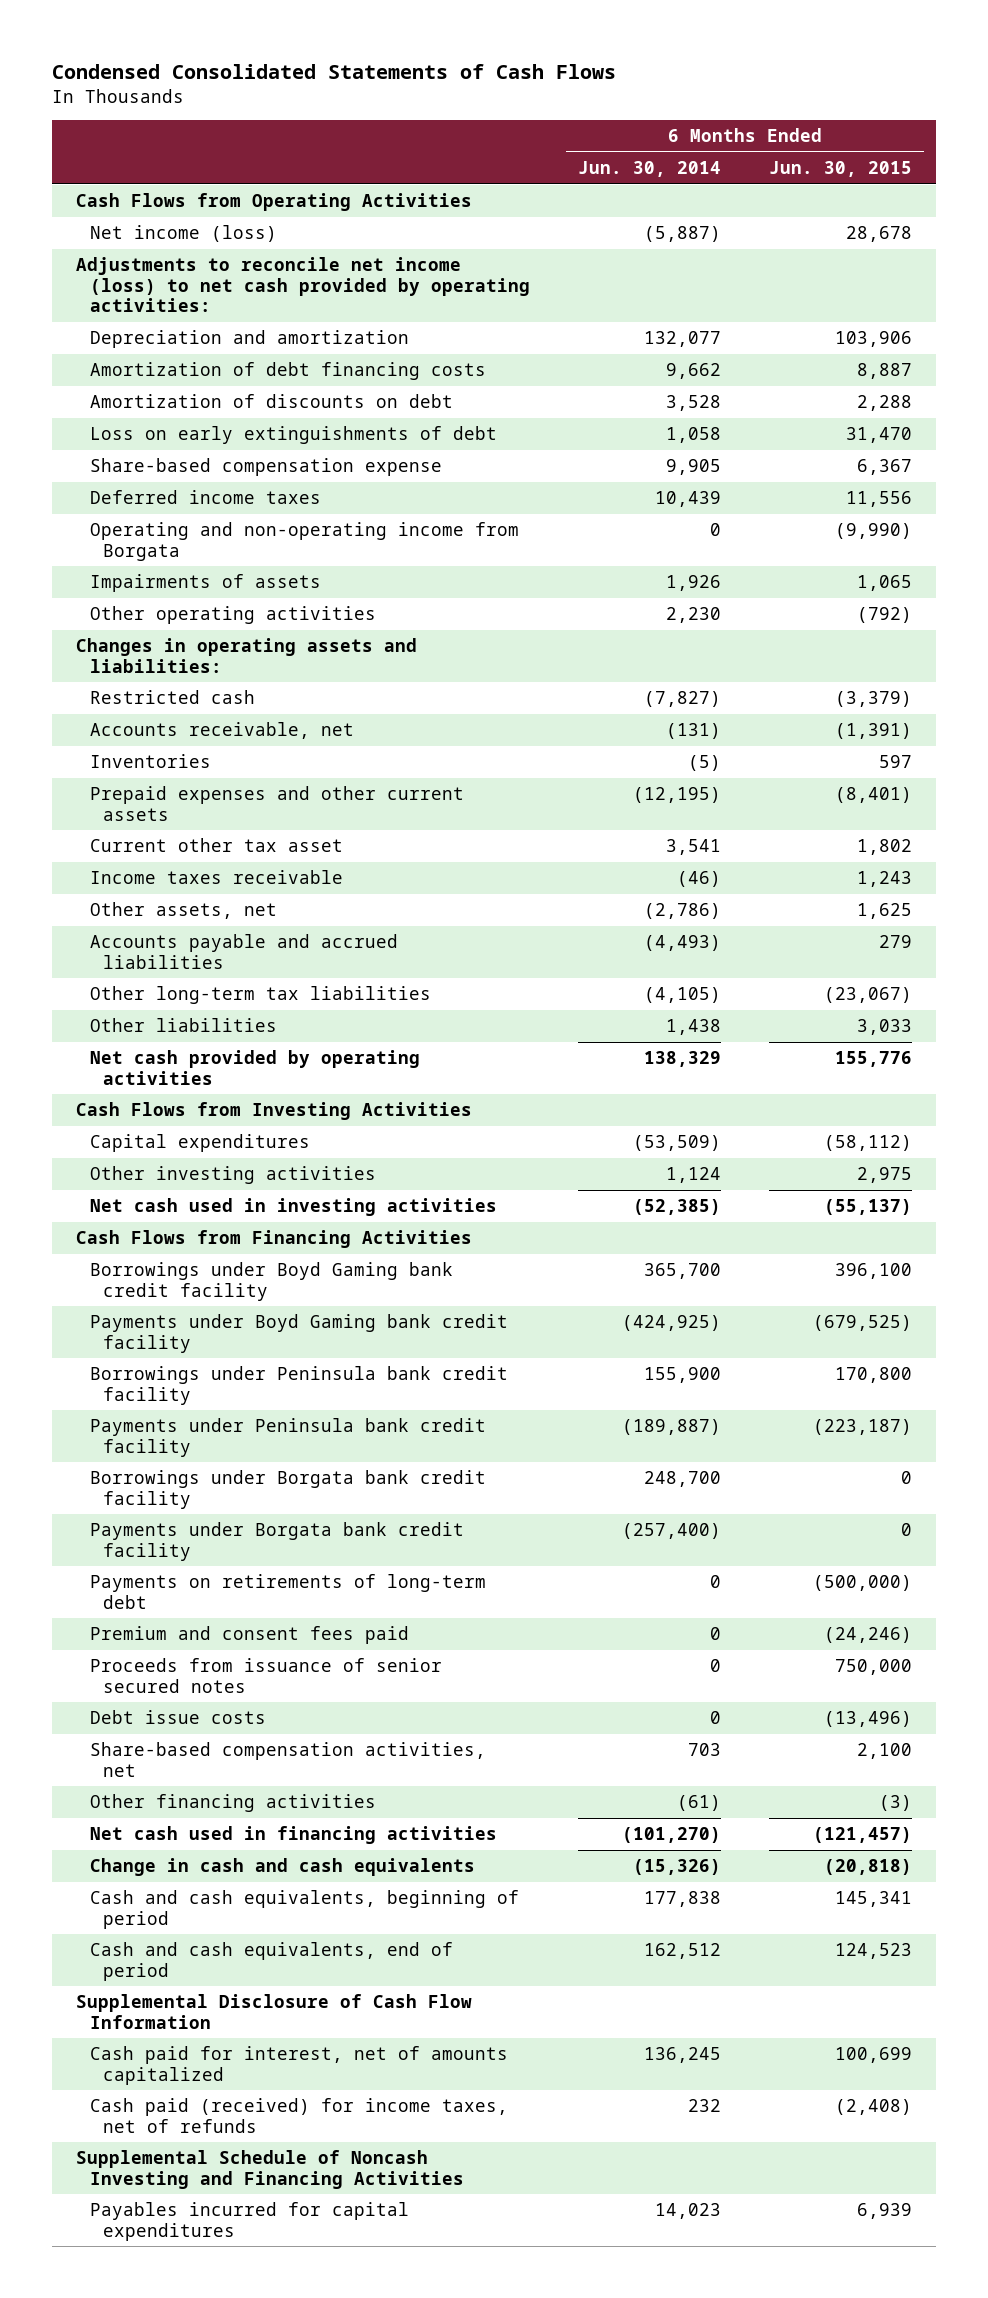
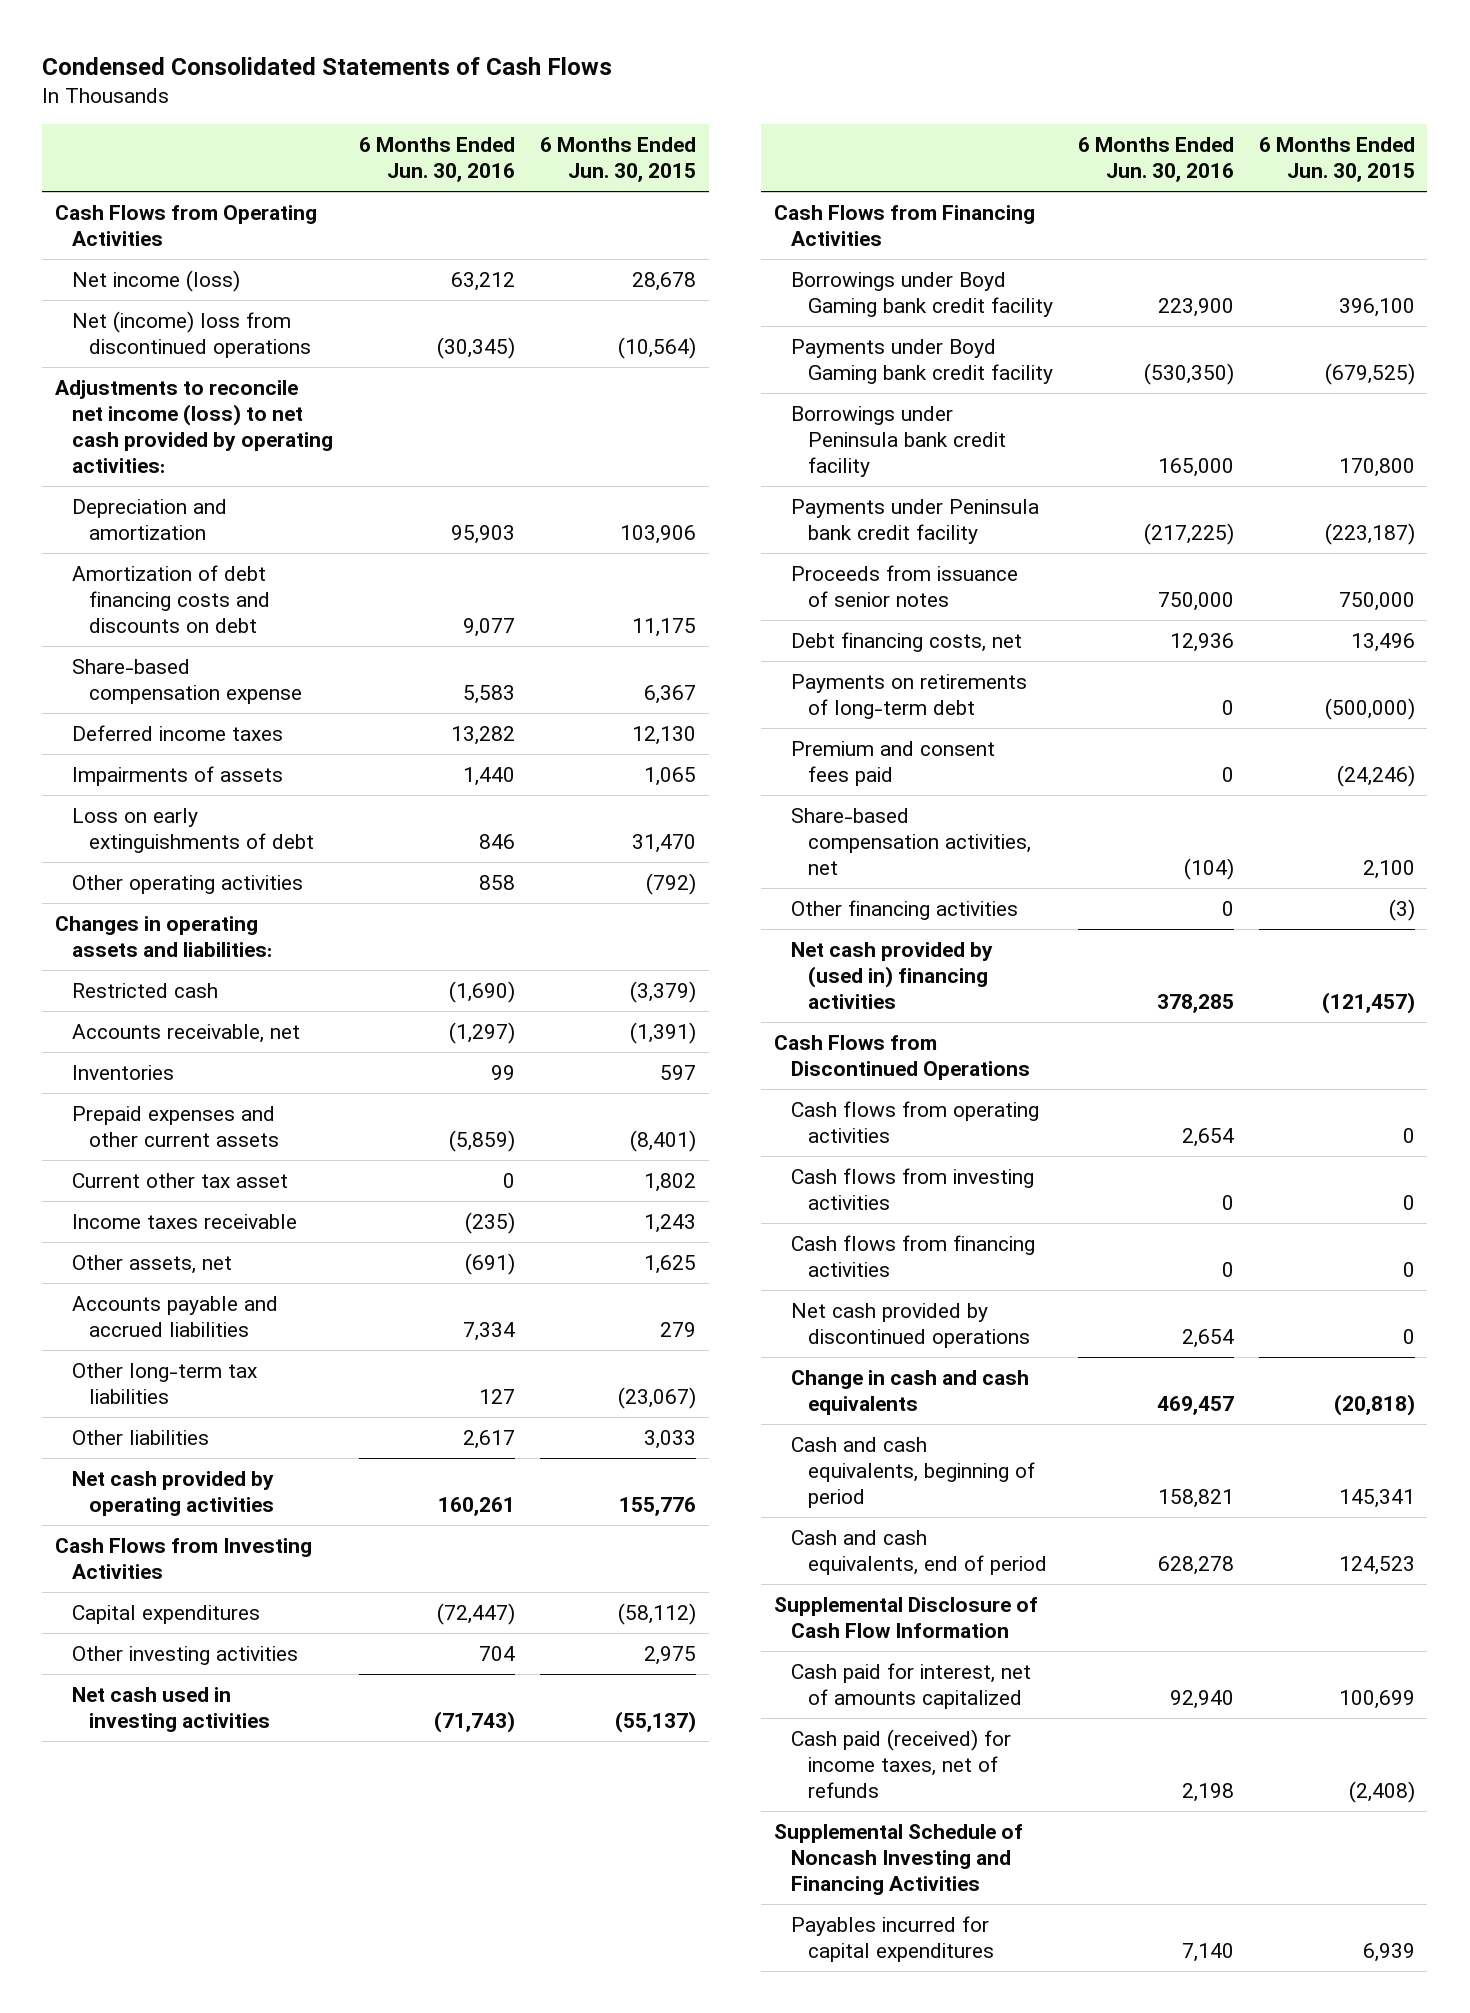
- | 6 Months Ended Jun. 30, 2014 | 6 Months Ended Jun. 30, 2015
+ | 6 Months Ended Jun. 30, 2016 | 6 Months Ended Jun. 30, 2015
+ Net (income) loss from discontinued operations | (30,345) | (10,564)
- Amortization of debt financing costs | 9,662 | 8,887
- Amortization of discounts on debt | 3,528 | 2,288
+ Amortization of debt financing costs and discounts on debt | 9,077 | 11,175
- Deferred income taxes | 10,439 | 11,556
- Operating and non-operating income from Borgata | 0 | (9,990)
+ Deferred income taxes | 13,282 | 12,130
moved down: Loss on early extinguishments of debt | 846 | 31,470
- Borrowings under Borgata bank credit facility | 248,700 | 0
- Payments under Borgata bank credit facility | (257,400) | 0
+ Proceeds from issuance of senior notes | 750,000 | 750,000
+ Debt financing costs, net | 12,936 | 13,496
- Proceeds from issuance of senior secured notes | 0 | 750,000
- Debt issue costs | 0 | (13,496)
- Net cash used in financing activities | (101,270) | (121,457)
+ Net cash provided by (used in) financing activities | 378,285 | (121,457)
+ Cash Flows from Discontinued Operations
+ Cash flows from operating activities | 2,654 | 0
+ Cash flows from investing activities | 0 | 0
+ Cash flows from financing activities | 0 | 0
+ Net cash provided by discontinued operations | 2,654 | 0

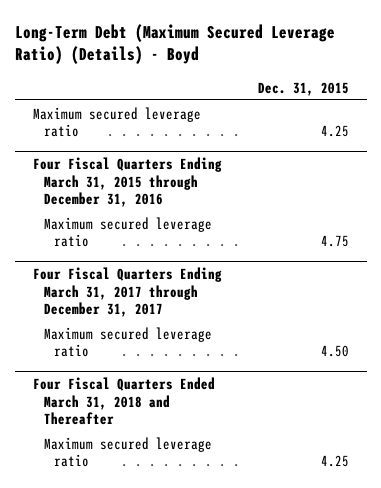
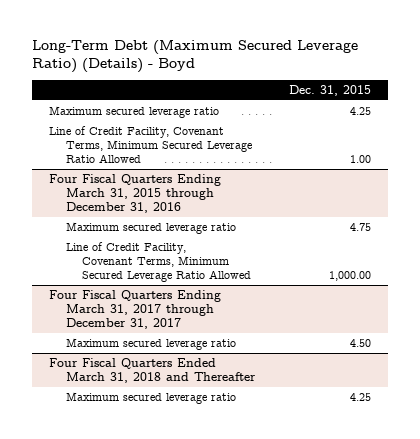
+ Line of Credit Facility, Covenant Terms, Minimum Secured Leverage Ratio Allowed | 1.00
@ Four Fiscal Quarters Ending March 31, 2015 through December 31, 2016
+ Line of Credit Facility, Covenant Terms, Minimum Secured Leverage Ratio Allowed | 1,000.00

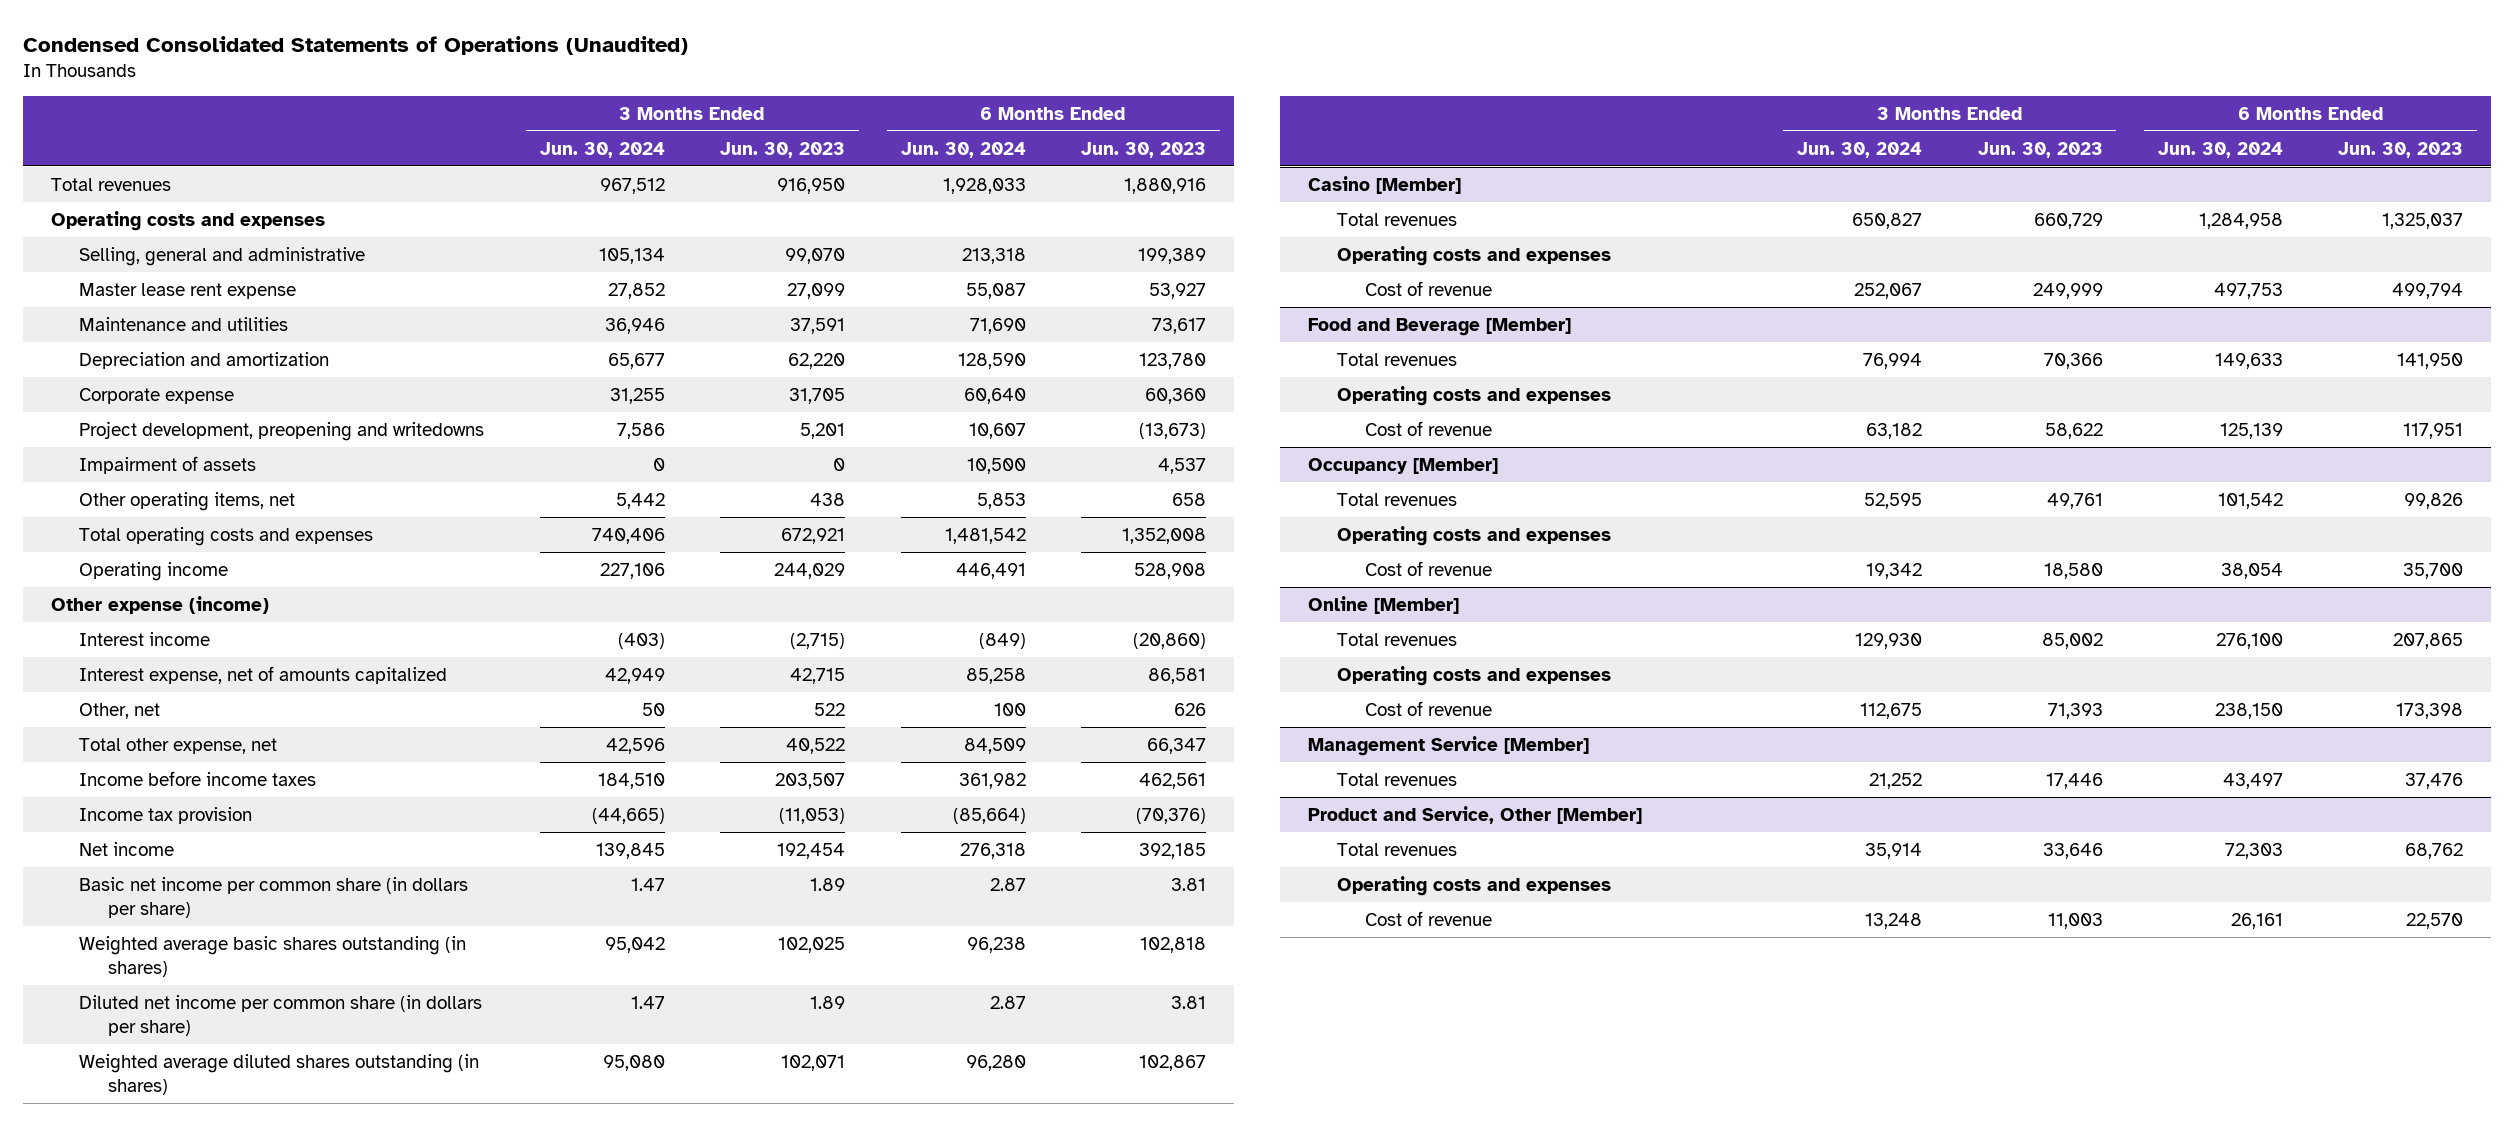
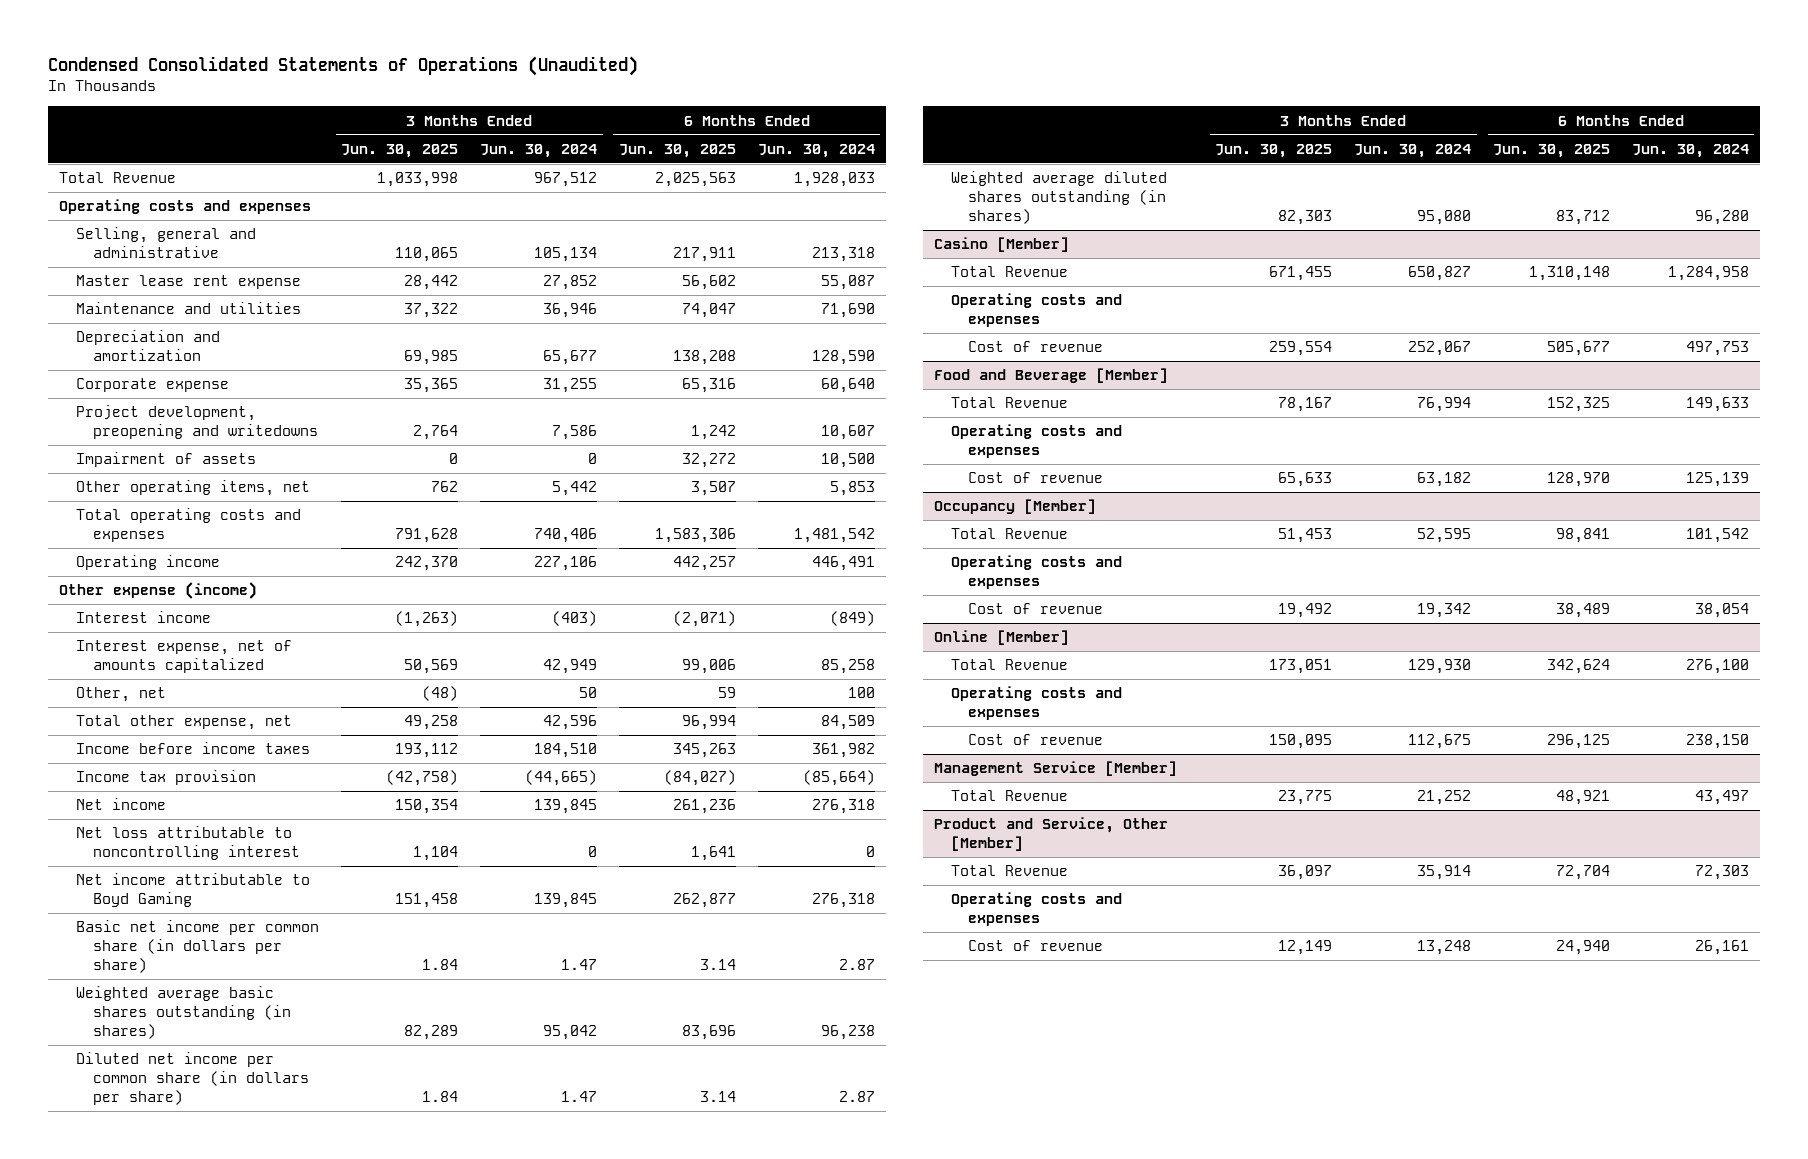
- | 3 Months Ended Jun. 30, 2024 | 3 Months Ended Jun. 30, 2023 | 6 Months Ended Jun. 30, 2024 | 6 Months Ended Jun. 30, 2023
+ | 3 Months Ended Jun. 30, 2025 | 3 Months Ended Jun. 30, 2024 | 6 Months Ended Jun. 30, 2025 | 6 Months Ended Jun. 30, 2024
- Total revenues | 967,512 | 916,950 | 1,928,033 | 1,880,916
+ Total Revenue | 1,033,998 | 967,512 | 2,025,563 | 1,928,033
+ Net loss attributable to noncontrolling interest | 1,104 | 0 | 1,641 | 0
+ Net income attributable to Boyd Gaming | 151,458 | 139,845 | 262,877 | 276,318
@ Casino [Member]
- Total revenues | 650,827 | 660,729 | 1,284,958 | 1,325,037
+ Total Revenue | 671,455 | 650,827 | 1,310,148 | 1,284,958
@ Food and Beverage [Member]
- Total revenues | 76,994 | 70,366 | 149,633 | 141,950
+ Total Revenue | 78,167 | 76,994 | 152,325 | 149,633
@ Occupancy [Member]
- Total revenues | 52,595 | 49,761 | 101,542 | 99,826
+ Total Revenue | 51,453 | 52,595 | 98,841 | 101,542
@ Online [Member]
- Total revenues | 129,930 | 85,002 | 276,100 | 207,865
+ Total Revenue | 173,051 | 129,930 | 342,624 | 276,100
@ Management Service [Member]
- Total revenues | 21,252 | 17,446 | 43,497 | 37,476
+ Total Revenue | 23,775 | 21,252 | 48,921 | 43,497
@ Product and Service, Other [Member]
- Total revenues | 35,914 | 33,646 | 72,303 | 68,762
+ Total Revenue | 36,097 | 35,914 | 72,704 | 72,303

